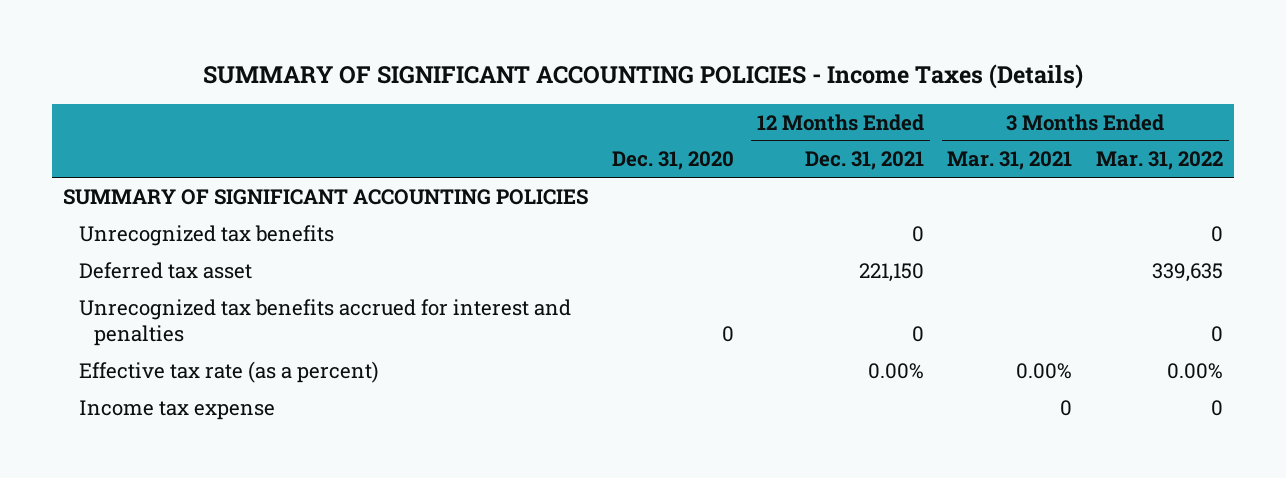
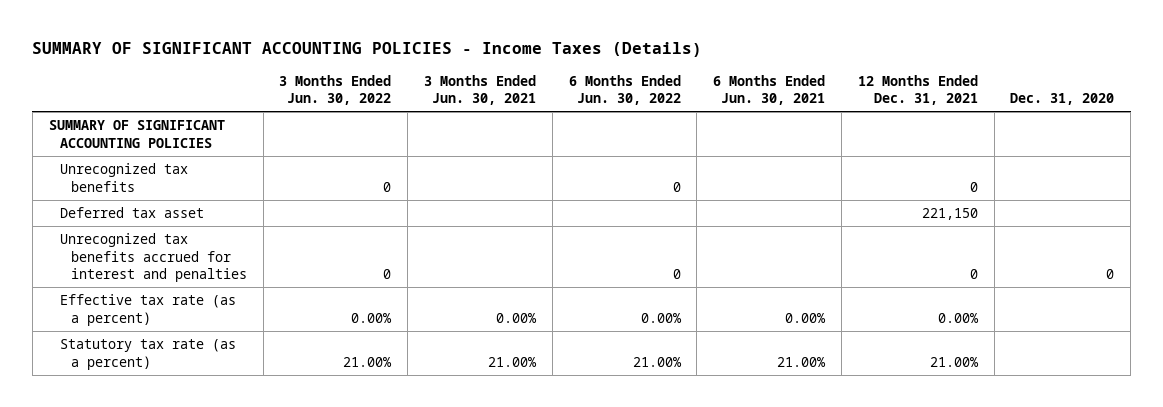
- | Dec. 31, 2020 | 12 Months Ended Dec. 31, 2021 | 3 Months Ended Mar. 31, 2021 | 3 Months Ended Mar. 31, 2022
+ | 3 Months Ended Jun. 30, 2022 | 3 Months Ended Jun. 30, 2021 | 6 Months Ended Jun. 30, 2022 | 6 Months Ended Jun. 30, 2021 | 12 Months Ended Dec. 31, 2021 | Dec. 31, 2020
- Income tax expense | | | 0 | 0
+ Statutory tax rate (as a percent) | 21.00% | 21.00% | 21.00% | 21.00% | 21.00% |

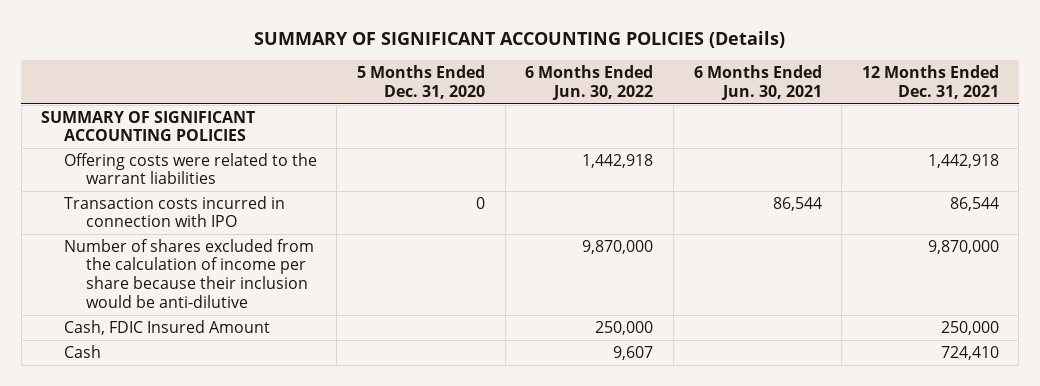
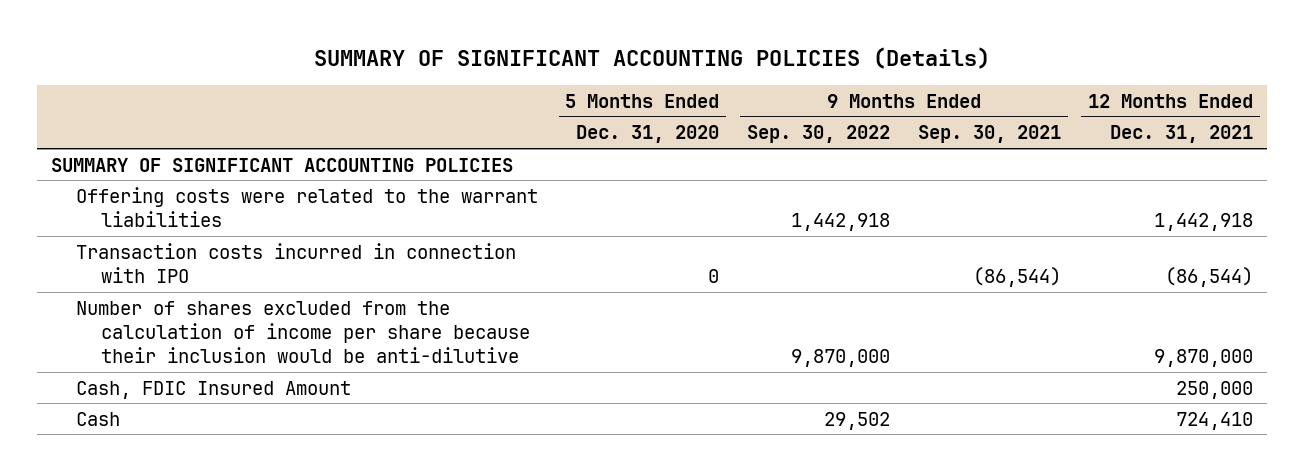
- | 5 Months Ended Dec. 31, 2020 | 6 Months Ended Jun. 30, 2022 | 6 Months Ended Jun. 30, 2021 | 12 Months Ended Dec. 31, 2021
+ | 5 Months Ended Dec. 31, 2020 | 9 Months Ended Sep. 30, 2022 | 9 Months Ended Sep. 30, 2021 | 12 Months Ended Dec. 31, 2021
- Transaction costs incurred in connection with IPO | 0 | | 86,544 | 86,544
+ Transaction costs incurred in connection with IPO | 0 | | (86,544) | (86,544)

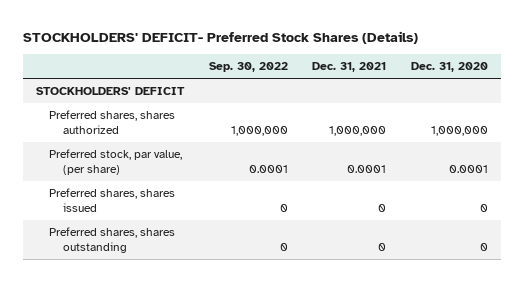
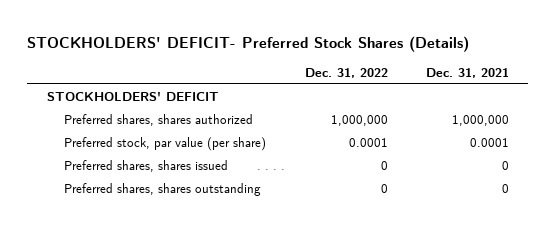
- | Sep. 30, 2022 | Dec. 31, 2021 | Dec. 31, 2020
+ | Dec. 31, 2022 | Dec. 31, 2021
- Preferred stock, par value, (per share) | 0.0001 | 0.0001 | 0.0001
+ Preferred stock, par value (per share) | 0.0001 | 0.0001

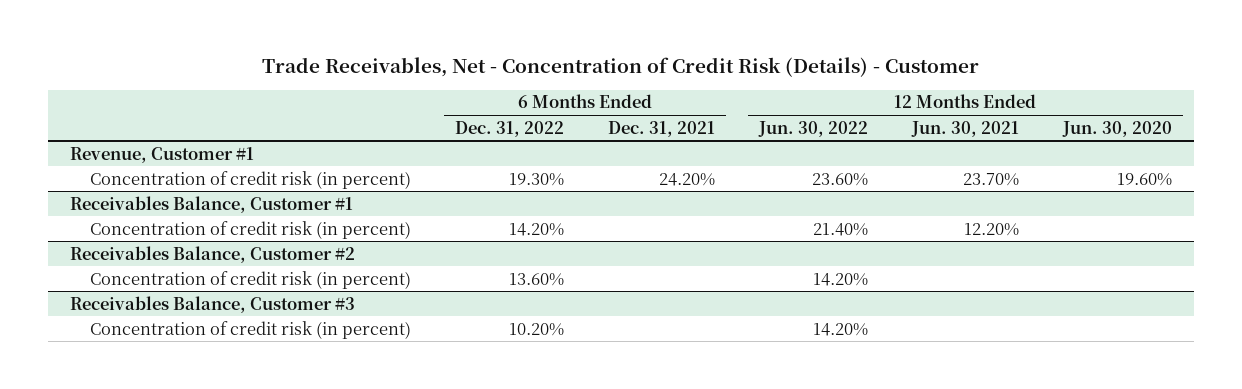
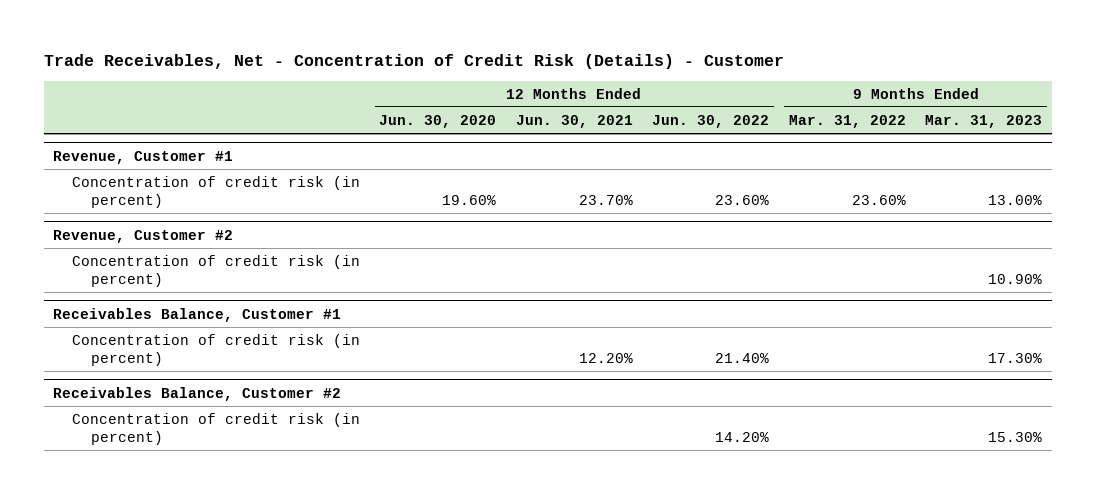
- | 6 Months Ended Dec. 31, 2022 | 6 Months Ended Dec. 31, 2021 | 12 Months Ended Jun. 30, 2022 | 12 Months Ended Jun. 30, 2021 | 12 Months Ended Jun. 30, 2020
+ | 12 Months Ended Jun. 30, 2020 | 12 Months Ended Jun. 30, 2021 | 12 Months Ended Jun. 30, 2022 | 9 Months Ended Mar. 31, 2022 | 9 Months Ended Mar. 31, 2023
+ Revenue, Customer #2
+ Concentration of credit risk (in percent) | | | | | 10.90%
- Receivables Balance, Customer #3
- Concentration of credit risk (in percent) | 10.20% | | 14.20% | |

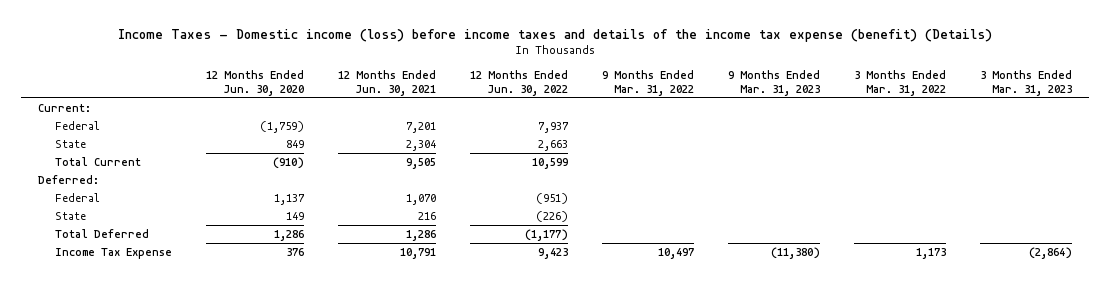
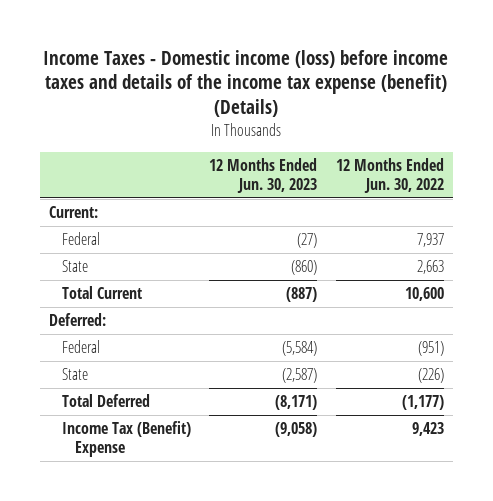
- | 12 Months Ended Jun. 30, 2020 | 12 Months Ended Jun. 30, 2021 | 12 Months Ended Jun. 30, 2022 | 9 Months Ended Mar. 31, 2022 | 9 Months Ended Mar. 31, 2023 | 3 Months Ended Mar. 31, 2022 | 3 Months Ended Mar. 31, 2023
+ | 12 Months Ended Jun. 30, 2023 | 12 Months Ended Jun. 30, 2022
- Total Current | (910) | 9,505 | 10,599 | | | |
+ Total Current | (887) | 10,600
- Income Tax Expense | 376 | 10,791 | 9,423 | 10,497 | (11,380) | 1,173 | (2,864)
+ Income Tax (Benefit) Expense | (9,058) | 9,423

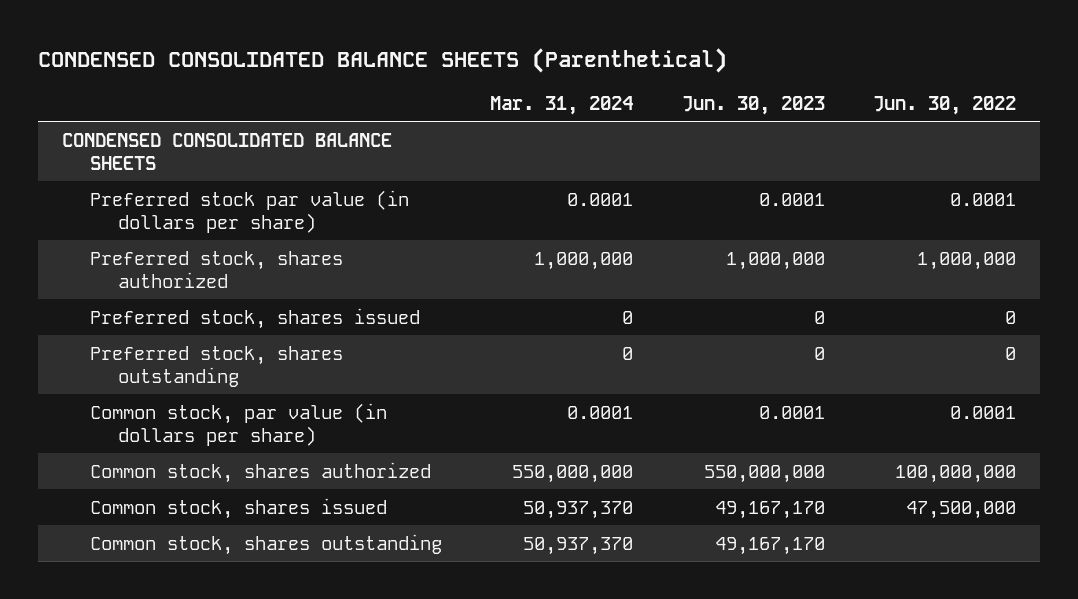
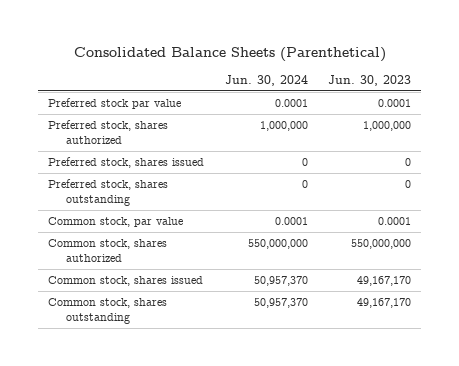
- CONDENSED CONSOLIDATED BALANCE SHEETS (Parenthetical)
+ Consolidated Balance Sheets (Parenthetical)
- | Mar. 31, 2024 | Jun. 30, 2023 | Jun. 30, 2022
+ | Jun. 30, 2024 | Jun. 30, 2023
- CONDENSED CONSOLIDATED BALANCE SHEETS
- Preferred stock par value (in dollars per share) | 0.0001 | 0.0001 | 0.0001
+ Preferred stock par value | 0.0001 | 0.0001
- Common stock, par value (in dollars per share) | 0.0001 | 0.0001 | 0.0001
+ Common stock, par value | 0.0001 | 0.0001

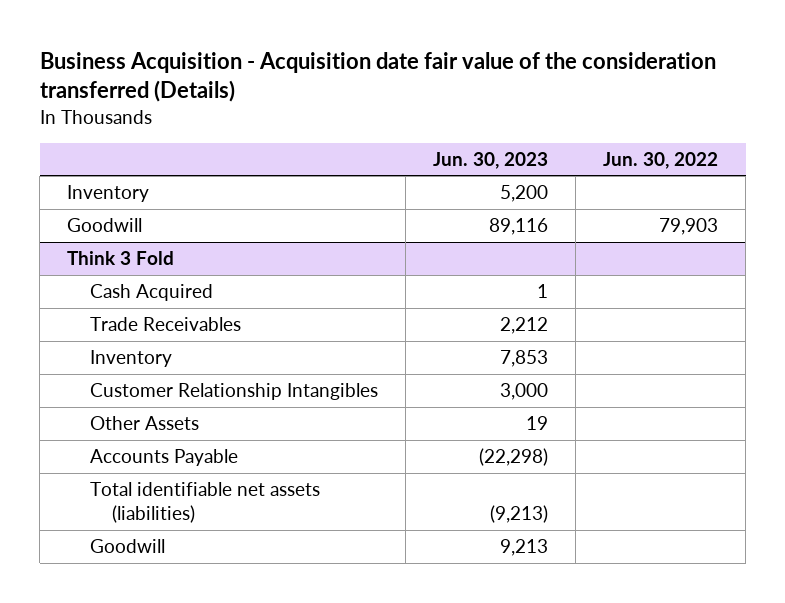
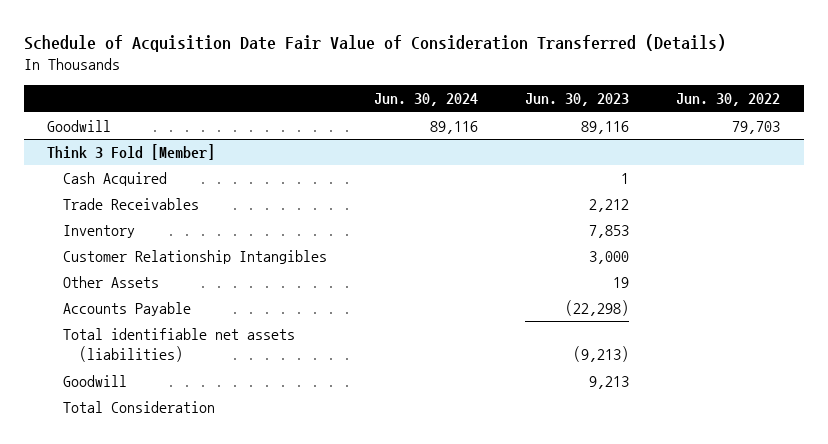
- Business Acquisition - Acquisition date fair value of the consideration transferred (Details)
+ Schedule of Acquisition Date Fair Value of Consideration Transferred (Details)
- | Jun. 30, 2023 | Jun. 30, 2022
+ | Jun. 30, 2024 | Jun. 30, 2023 | Jun. 30, 2022
- Inventory | 5,200 |
- Goodwill | 89,116 | 79,903
- Think 3 Fold
+ Goodwill | 89,116 | 89,116 | 79,703
+ Think 3 Fold [Member]
+ Total Consideration

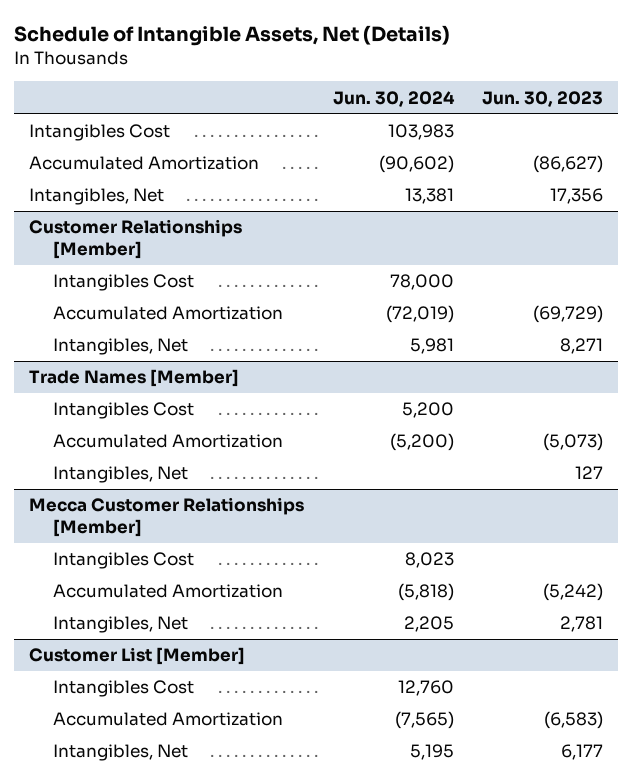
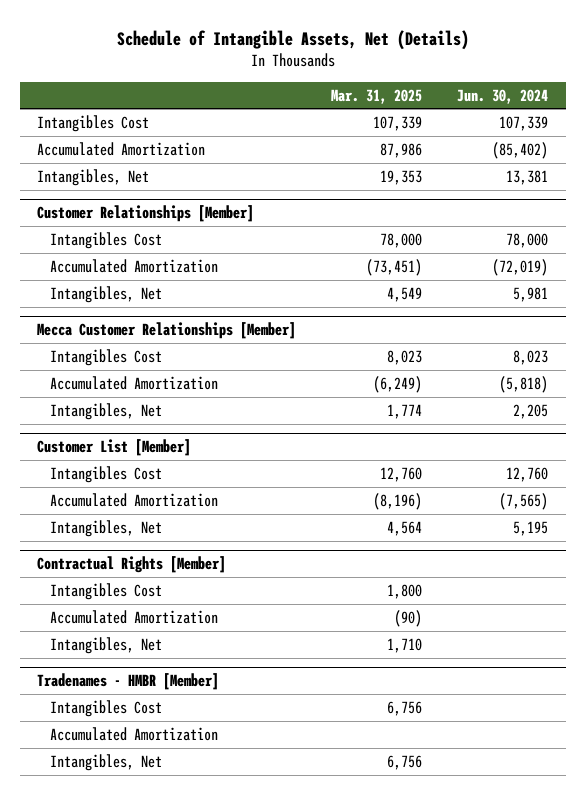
- | Jun. 30, 2024 | Jun. 30, 2023
+ | Mar. 31, 2025 | Jun. 30, 2024
- Intangibles Cost | 103,983 |
- Accumulated Amortization | (90,602) | (86,627)
+ Intangibles Cost | 107,339 | 107,339
+ Accumulated Amortization | 87,986 | (85,402)
- Trade Names [Member]
- Intangibles Cost | 5,200 |
- Accumulated Amortization | (5,200) | (5,073)
- Intangibles, Net | | 127
+ Contractual Rights [Member]
+ Intangibles Cost | 1,800 |
+ Accumulated Amortization | (90) |
+ Intangibles, Net | 1,710 |
+ Tradenames - HMBR [Member]
+ Intangibles Cost | 6,756 |
+ Accumulated Amortization
+ Intangibles, Net | 6,756 |

